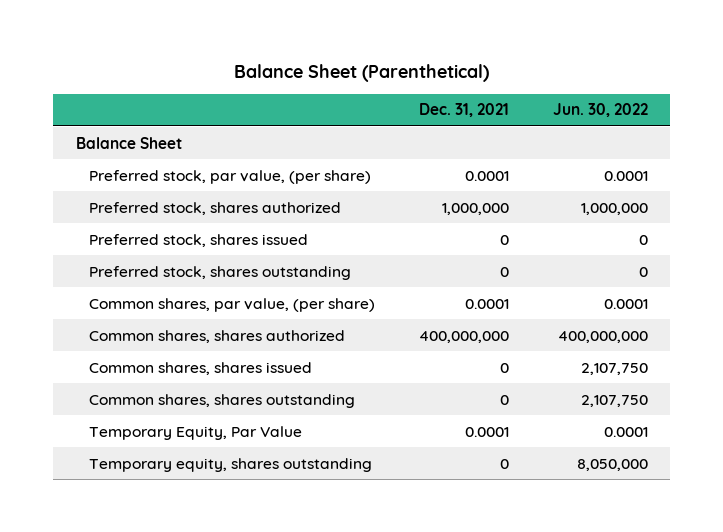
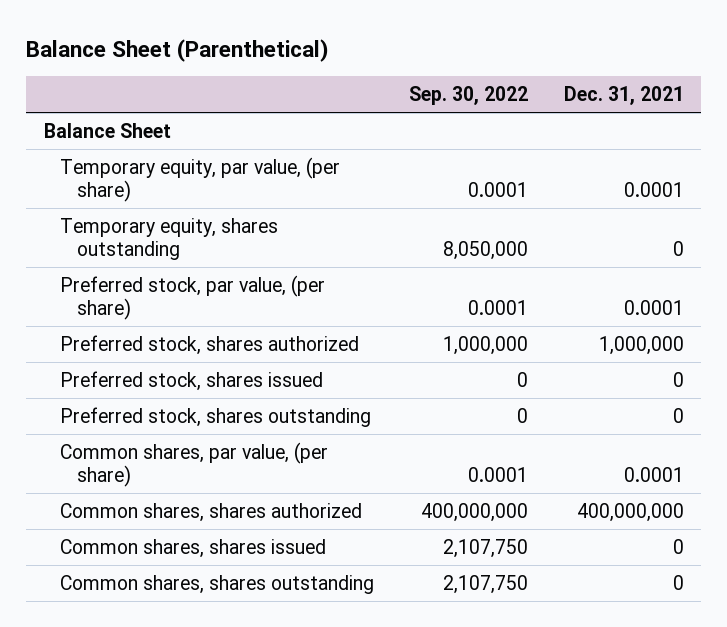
- | Dec. 31, 2021 | Jun. 30, 2022
+ | Sep. 30, 2022 | Dec. 31, 2021
+ Temporary equity, par value, (per share) | 0.0001 | 0.0001
moved up: Temporary equity, shares outstanding | 8,050,000 | 0
- Temporary Equity, Par Value | 0.0001 | 0.0001

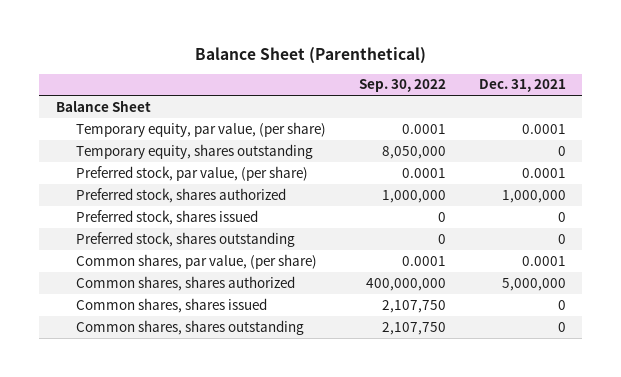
- Common shares, shares authorized | 400,000,000 | 400,000,000
+ Common shares, shares authorized | 400,000,000 | 5,000,000

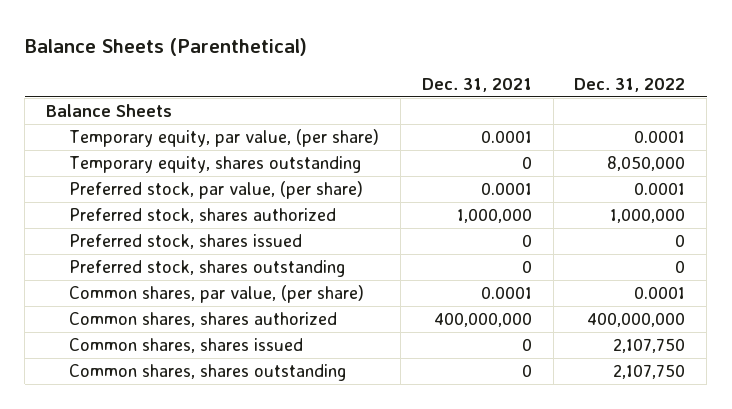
- Balance Sheet (Parenthetical)
+ Balance Sheets (Parenthetical)
- | Sep. 30, 2022 | Dec. 31, 2021
+ | Dec. 31, 2021 | Dec. 31, 2022
- Balance Sheet
+ Balance Sheets
- Common shares, shares authorized | 400,000,000 | 5,000,000
+ Common shares, shares authorized | 400,000,000 | 400,000,000

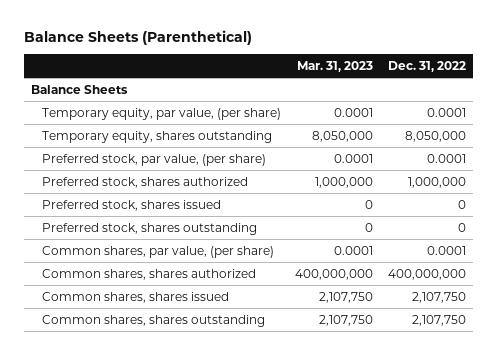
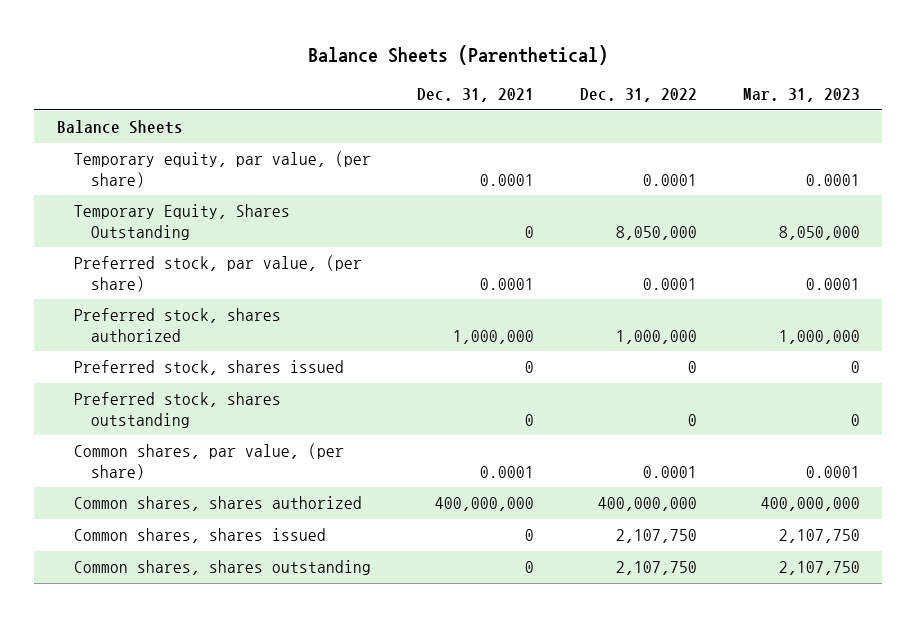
- | Mar. 31, 2023 | Dec. 31, 2022
+ | Dec. 31, 2021 | Dec. 31, 2022 | Mar. 31, 2023
- Temporary equity, shares outstanding | 8,050,000 | 8,050,000
+ Temporary Equity, Shares Outstanding | 0 | 8,050,000 | 8,050,000

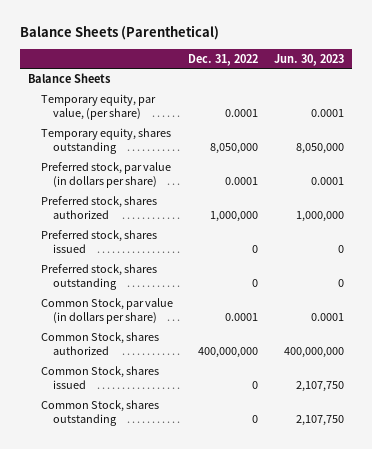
- | Dec. 31, 2021 | Dec. 31, 2022 | Mar. 31, 2023
+ | Dec. 31, 2022 | Jun. 30, 2023
- Temporary Equity, Shares Outstanding | 0 | 8,050,000 | 8,050,000
- Preferred stock, par value, (per share) | 0.0001 | 0.0001 | 0.0001
+ Temporary equity, shares outstanding | 8,050,000 | 8,050,000
+ Preferred stock, par value (in dollars per share) | 0.0001 | 0.0001
- Common shares, par value, (per share) | 0.0001 | 0.0001 | 0.0001
- Common shares, shares authorized | 400,000,000 | 400,000,000 | 400,000,000
- Common shares, shares issued | 0 | 2,107,750 | 2,107,750
- Common shares, shares outstanding | 0 | 2,107,750 | 2,107,750
+ Common Stock, par value (in dollars per share) | 0.0001 | 0.0001
+ Common Stock, shares authorized | 400,000,000 | 400,000,000
+ Common Stock, shares issued | 0 | 2,107,750
+ Common Stock, shares outstanding | 0 | 2,107,750

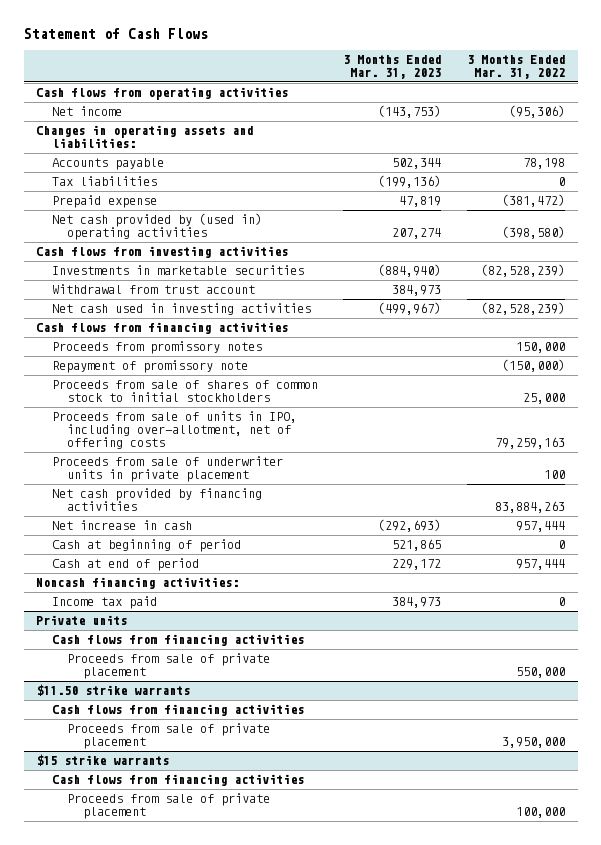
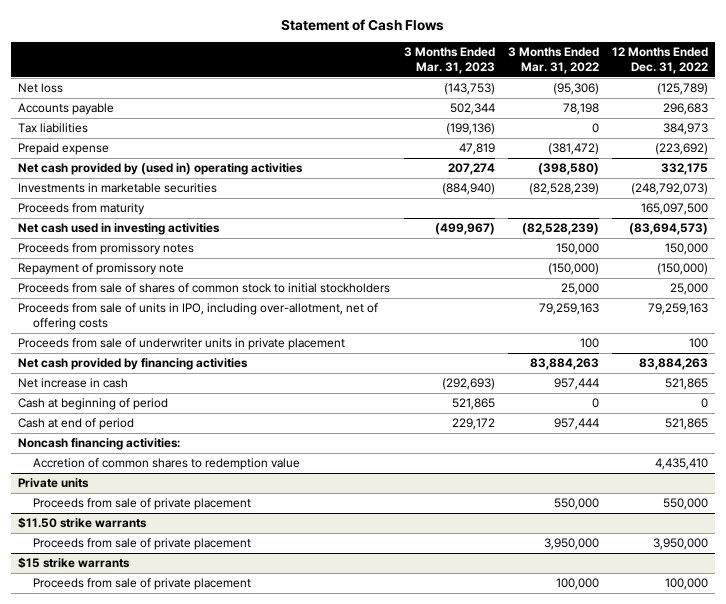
- | 3 Months Ended Mar. 31, 2023 | 3 Months Ended Mar. 31, 2022
+ | 3 Months Ended Mar. 31, 2023 | 3 Months Ended Mar. 31, 2022 | 12 Months Ended Dec. 31, 2022
- Cash flows from operating activities
- Net income | (143,753) | (95,306)
- Changes in operating assets and liabilities:
+ Net loss | (143,753) | (95,306) | (125,789)
- Cash flows from investing activities
- Withdrawal from trust account | 384,973 |
+ Proceeds from maturity | | | 165,097,500
- Cash flows from financing activities
- Income tax paid | 384,973 | 0
+ Accretion of common shares to redemption value | | | 4,435,410
@ Private units
- Cash flows from financing activities
@ $11.50 strike warrants
- Cash flows from financing activities
@ $15 strike warrants
- Cash flows from financing activities

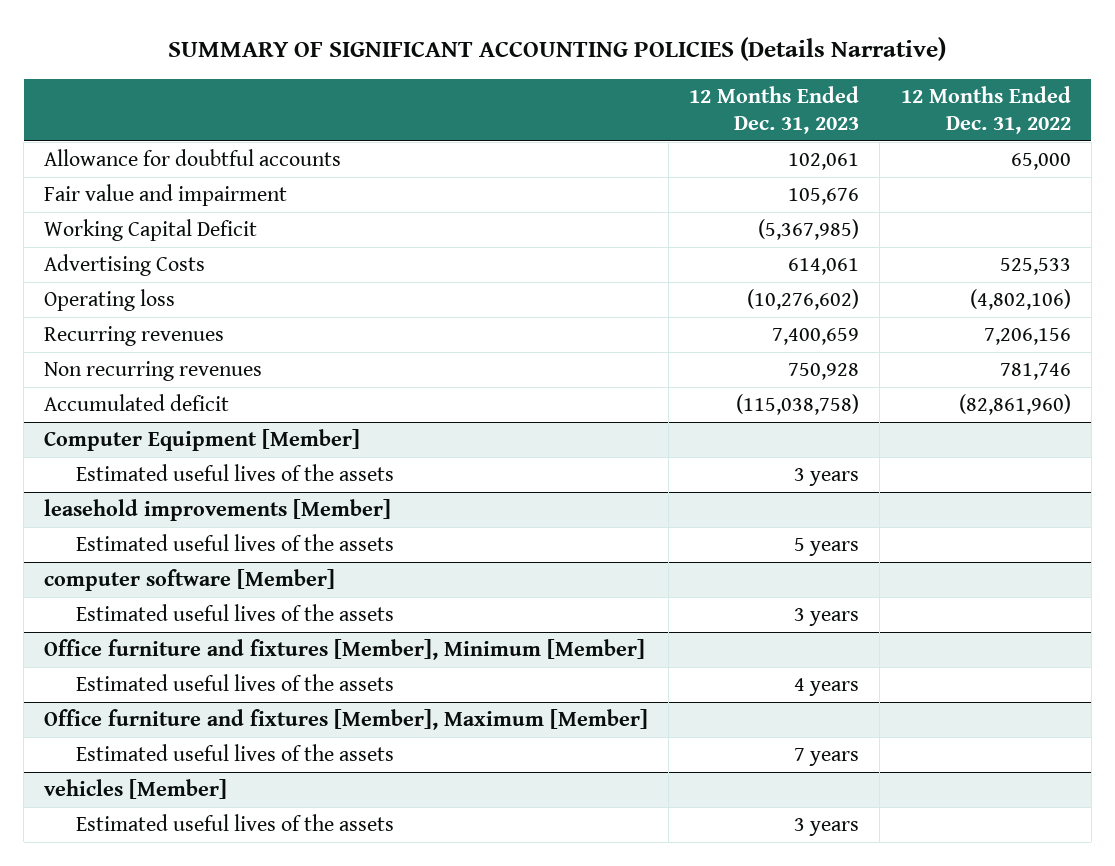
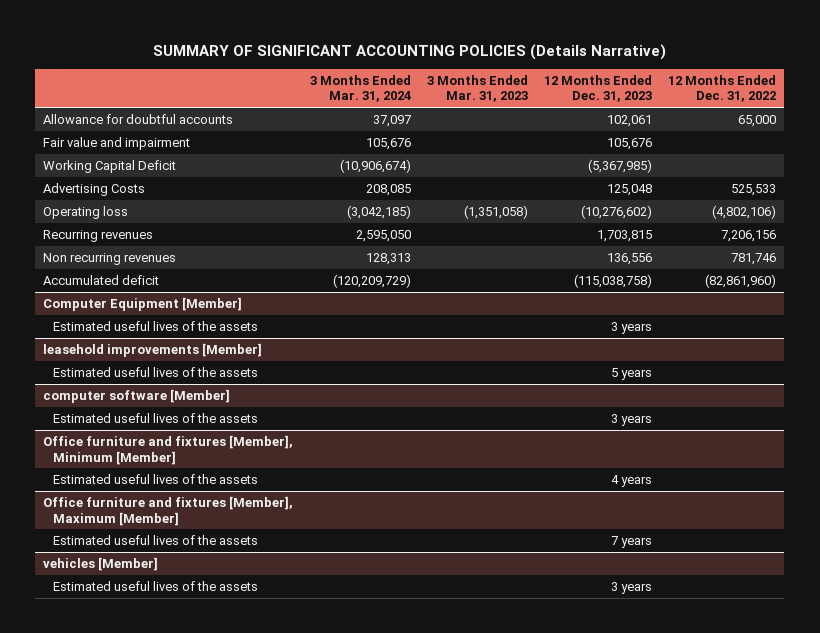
- | 12 Months Ended Dec. 31, 2023 | 12 Months Ended Dec. 31, 2022
+ | 3 Months Ended Mar. 31, 2024 | 3 Months Ended Mar. 31, 2023 | 12 Months Ended Dec. 31, 2023 | 12 Months Ended Dec. 31, 2022
- Advertising Costs | 614,061 | 525,533
+ Advertising Costs | 208,085 | | 125,048 | 525,533
- Recurring revenues | 7,400,659 | 7,206,156
- Non recurring revenues | 750,928 | 781,746
+ Recurring revenues | 2,595,050 | | 1,703,815 | 7,206,156
+ Non recurring revenues | 128,313 | | 136,556 | 781,746

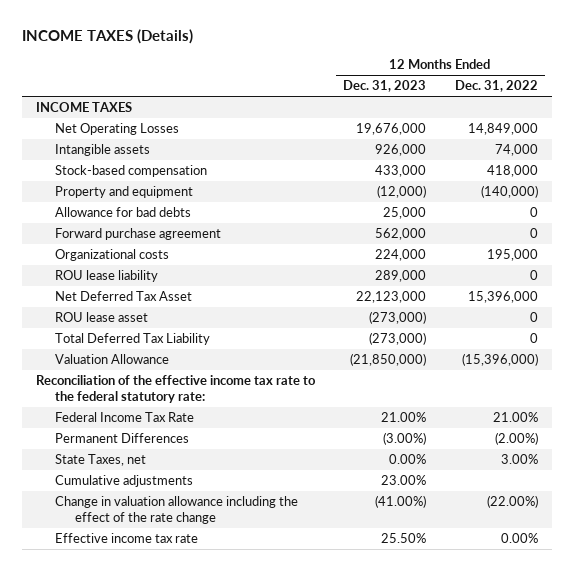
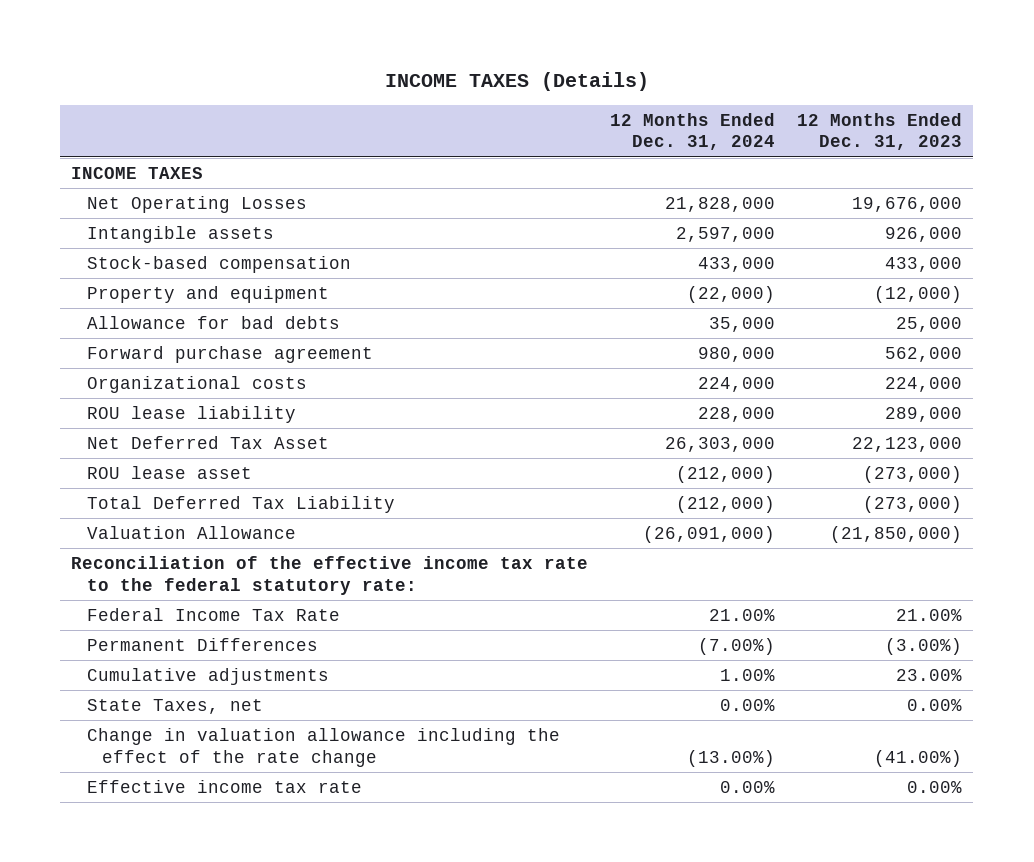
- | 12 Months Ended Dec. 31, 2023 | 12 Months Ended Dec. 31, 2022
+ | 12 Months Ended Dec. 31, 2024 | 12 Months Ended Dec. 31, 2023
moved down: State Taxes, net | 0.00% | 0.00%
- Effective income tax rate | 25.50% | 0.00%
+ Effective income tax rate | 0.00% | 0.00%

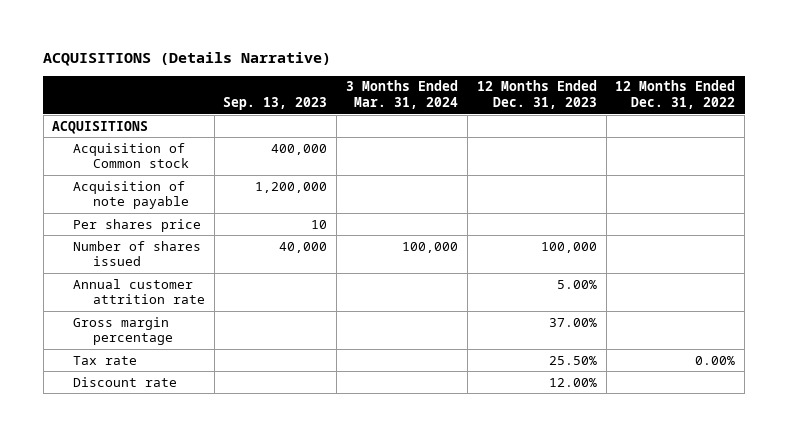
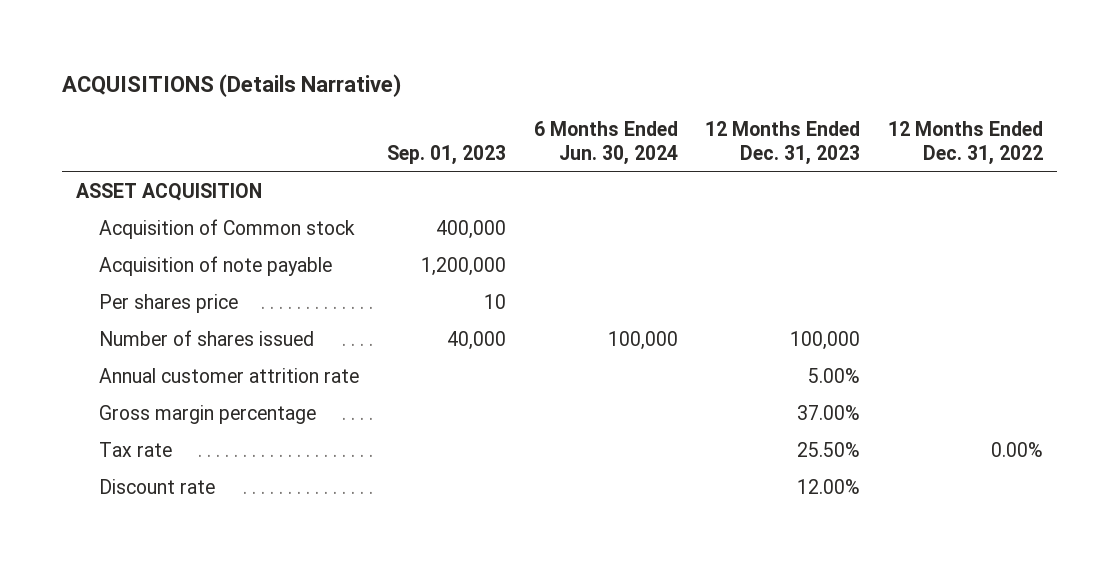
- | Sep. 13, 2023 | 3 Months Ended Mar. 31, 2024 | 12 Months Ended Dec. 31, 2023 | 12 Months Ended Dec. 31, 2022
+ | Sep. 01, 2023 | 6 Months Ended Jun. 30, 2024 | 12 Months Ended Dec. 31, 2023 | 12 Months Ended Dec. 31, 2022
- ACQUISITIONS
+ ASSET ACQUISITION

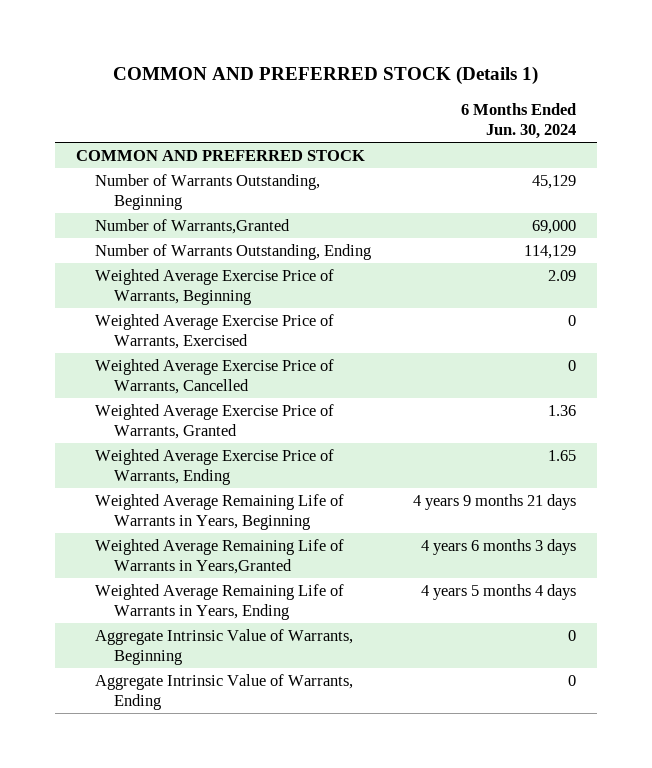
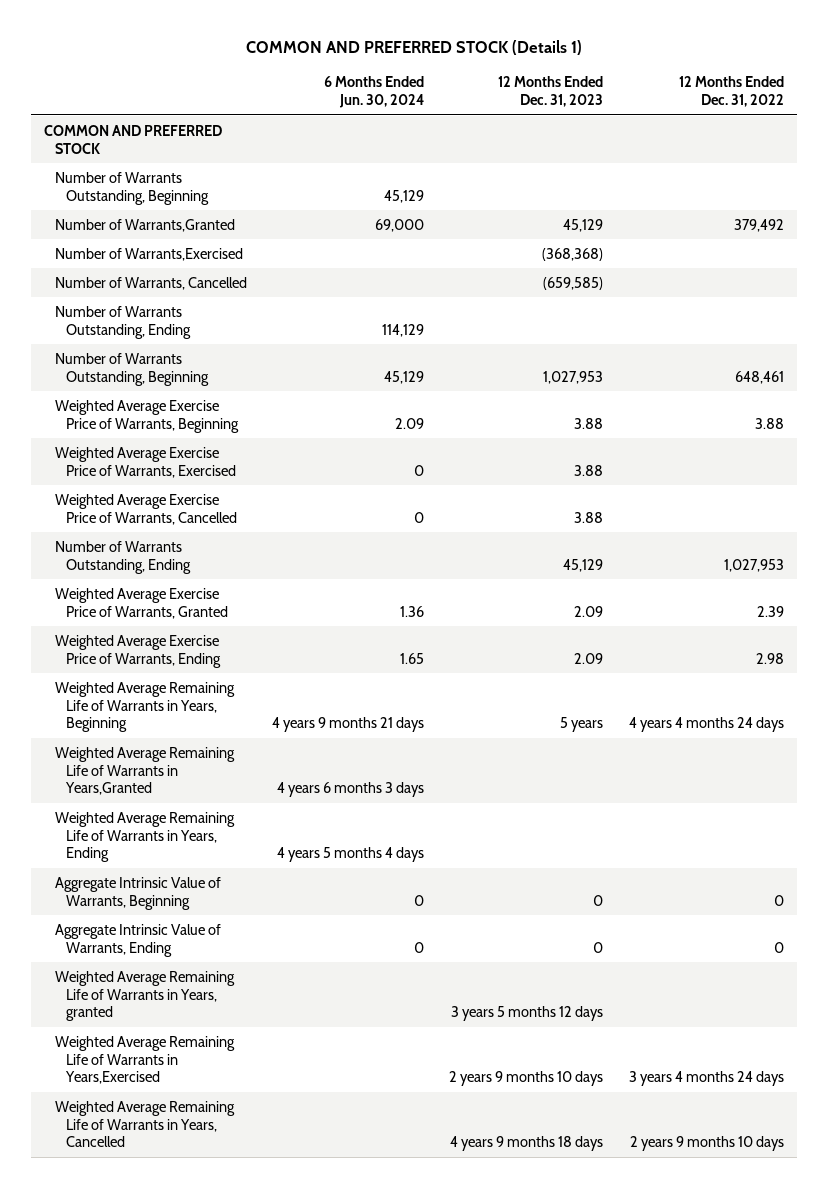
- | 6 Months Ended Jun. 30, 2024
+ | 6 Months Ended Jun. 30, 2024 | 12 Months Ended Dec. 31, 2023 | 12 Months Ended Dec. 31, 2022
+ Number of Warrants,Exercised | | (368,368) |
+ Number of Warrants, Cancelled | | (659,585) |
+ Number of Warrants Outstanding, Beginning | 45,129 | 1,027,953 | 648,461
+ Number of Warrants Outstanding, Ending | | 45,129 | 1,027,953
+ Weighted Average Remaining Life of Warrants in Years, granted | | 3 years 5 months 12 days |
+ Weighted Average Remaining Life of Warrants in Years,Exercised | | 2 years 9 months 10 days | 3 years 4 months 24 days
+ Weighted Average Remaining Life of Warrants in Years, Cancelled | | 4 years 9 months 18 days | 2 years 9 months 10 days

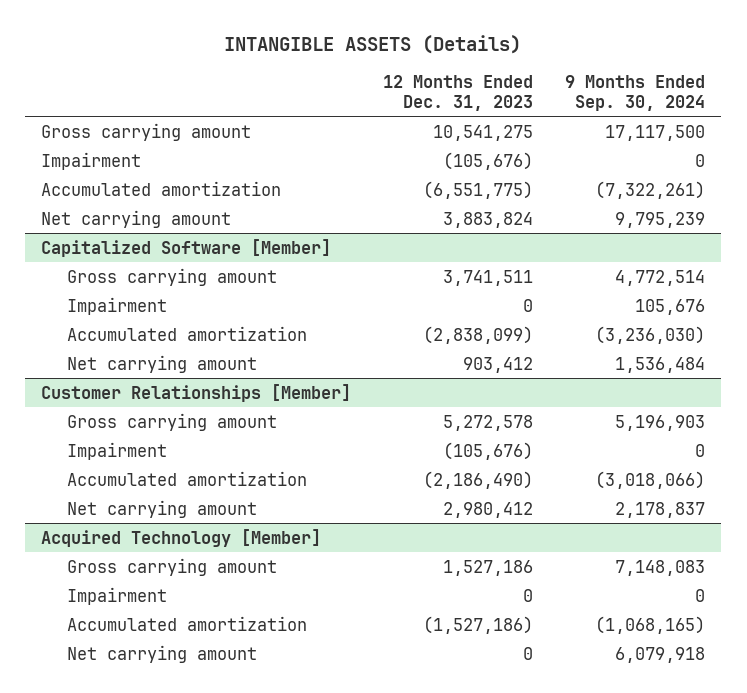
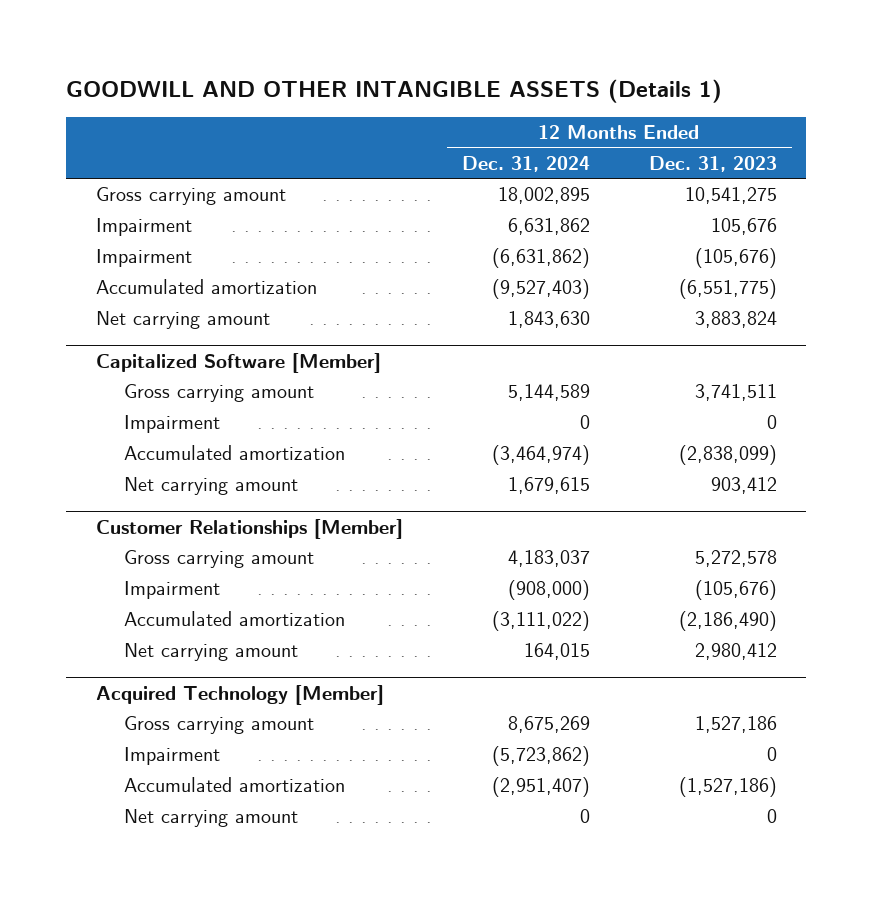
- INTANGIBLE ASSETS (Details)
+ GOODWILL AND OTHER INTANGIBLE ASSETS (Details 1)
- | 12 Months Ended Dec. 31, 2023 | 9 Months Ended Sep. 30, 2024
+ | 12 Months Ended Dec. 31, 2024 | 12 Months Ended Dec. 31, 2023
+ Impairment | 6,631,862 | 105,676

